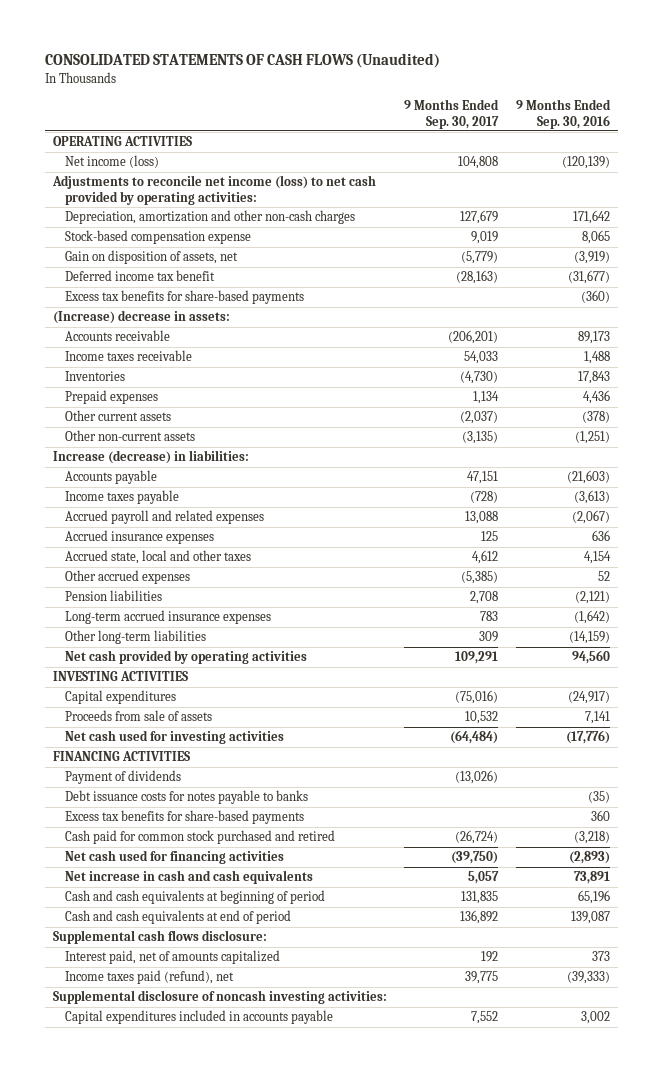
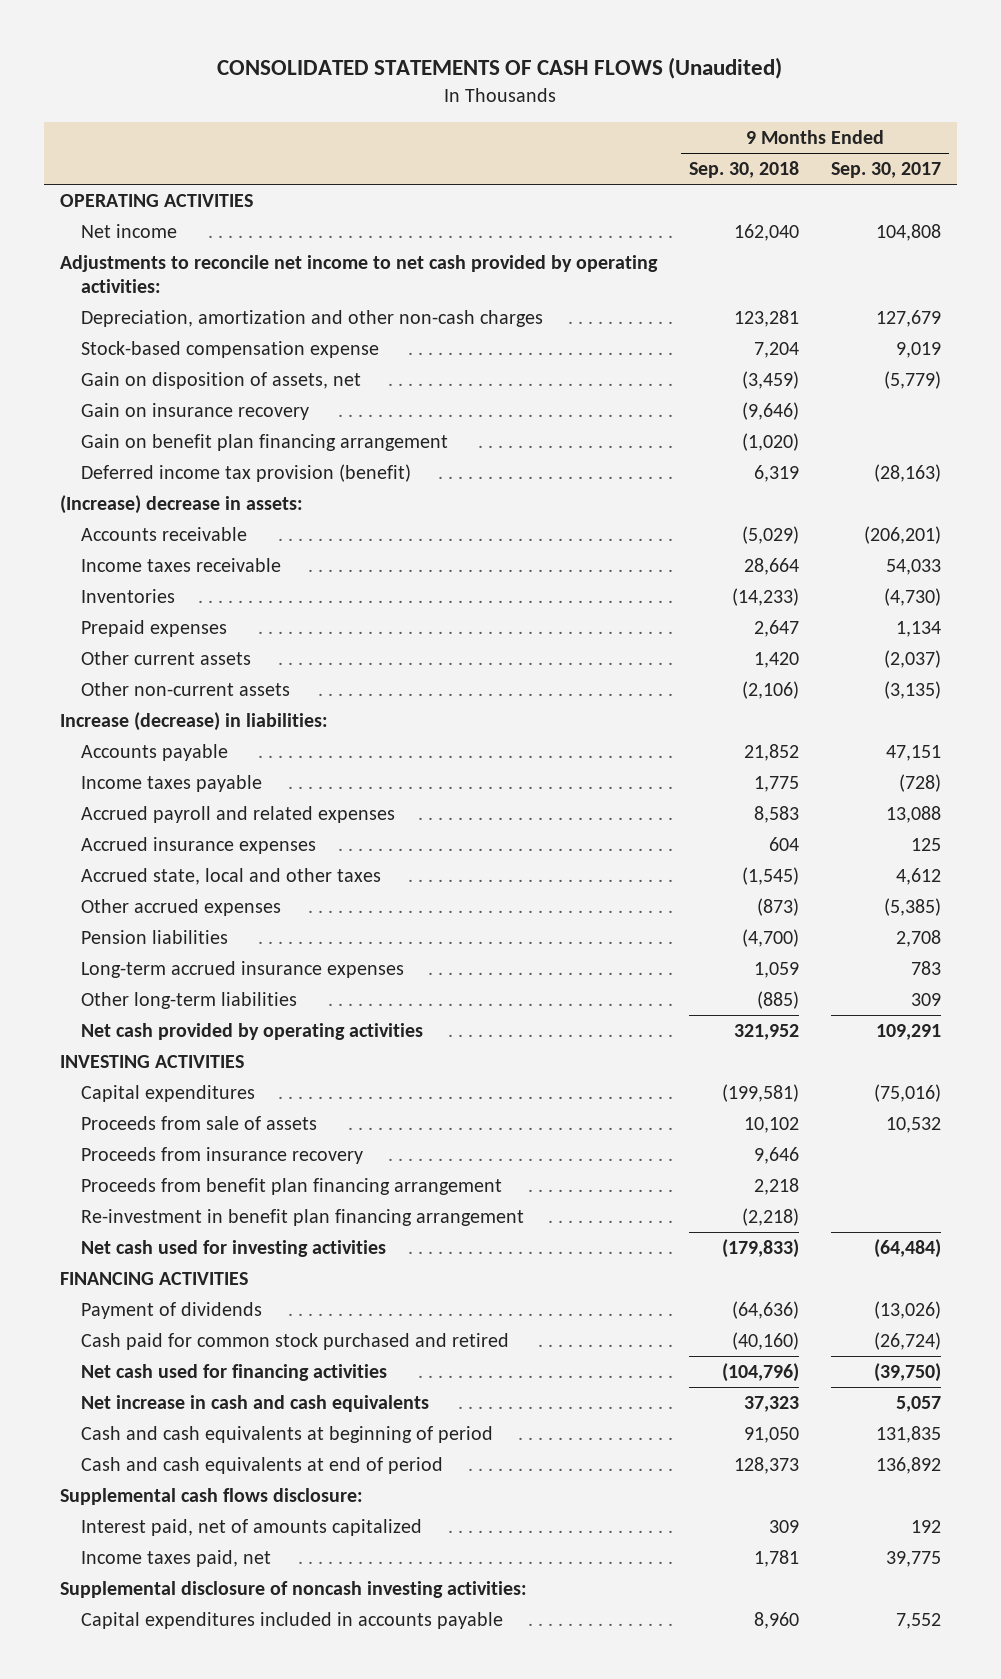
- | 9 Months Ended Sep. 30, 2017 | 9 Months Ended Sep. 30, 2016
+ | 9 Months Ended Sep. 30, 2018 | 9 Months Ended Sep. 30, 2017
- Net income (loss) | 104,808 | (120,139)
- Adjustments to reconcile net income (loss) to net cash provided by operating activities:
+ Net income | 162,040 | 104,808
+ Adjustments to reconcile net income to net cash provided by operating activities:
- Deferred income tax benefit | (28,163) | (31,677)
- Excess tax benefits for share-based payments | | (360)
+ Gain on insurance recovery | (9,646) |
+ Gain on benefit plan financing arrangement | (1,020) |
+ Deferred income tax provision (benefit) | 6,319 | (28,163)
+ Proceeds from insurance recovery | 9,646 |
+ Proceeds from benefit plan financing arrangement | 2,218 |
+ Re-investment in benefit plan financing arrangement | (2,218) |
- Debt issuance costs for notes payable to banks | | (35)
- Excess tax benefits for share-based payments | | 360
- Income taxes paid (refund), net | 39,775 | (39,333)
+ Income taxes paid, net | 1,781 | 39,775

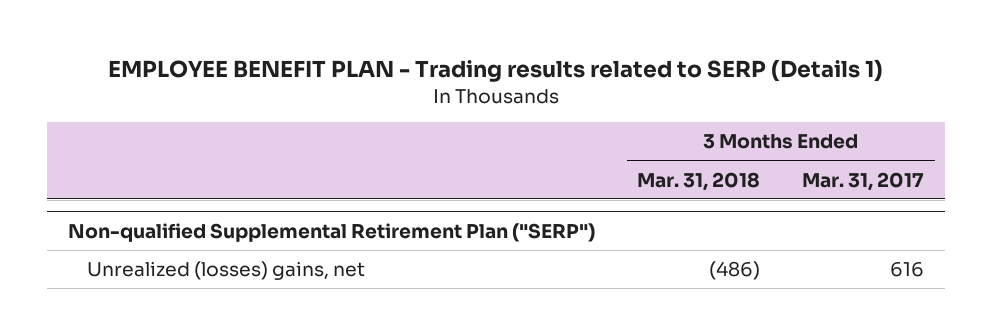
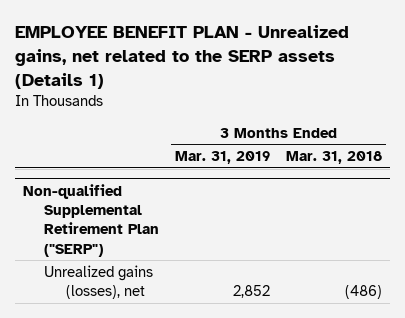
- EMPLOYEE BENEFIT PLAN - Trading results related to SERP (Details 1)
+ EMPLOYEE BENEFIT PLAN - Unrealized gains, net related to the SERP assets (Details 1)
- | 3 Months Ended Mar. 31, 2018 | 3 Months Ended Mar. 31, 2017
+ | 3 Months Ended Mar. 31, 2019 | 3 Months Ended Mar. 31, 2018
@ Non-qualified Supplemental Retirement Plan ("SERP")
- Unrealized (losses) gains, net | (486) | 616
+ Unrealized gains (losses), net | 2,852 | (486)

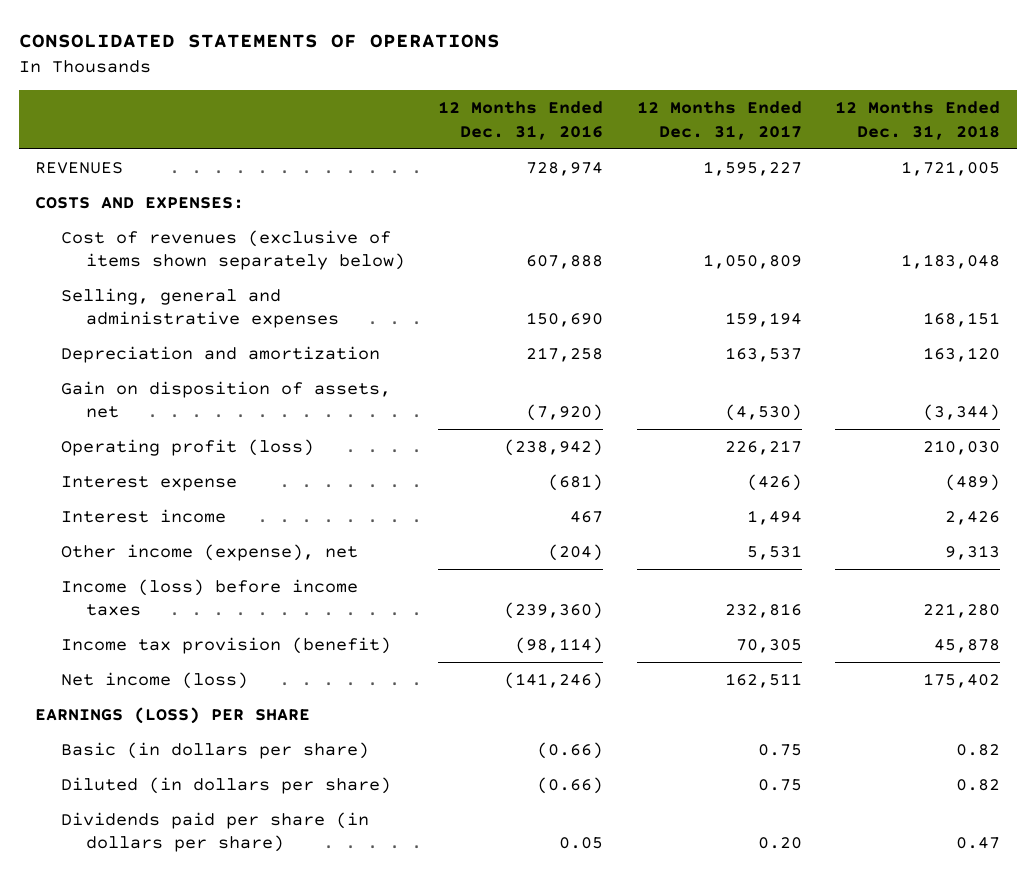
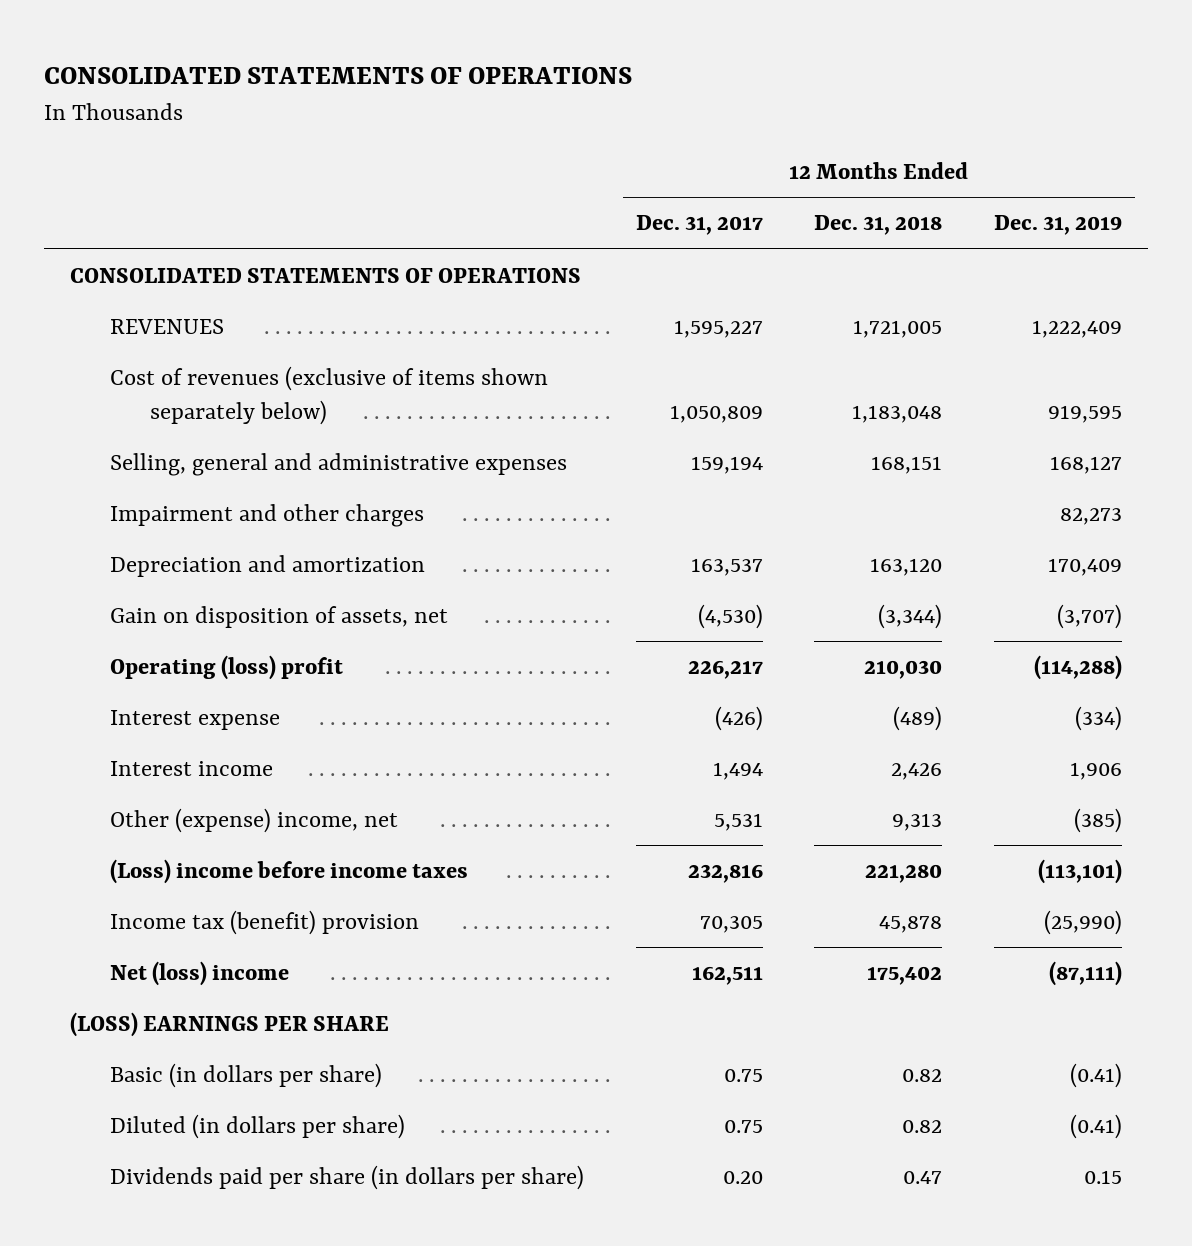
- | 12 Months Ended Dec. 31, 2016 | 12 Months Ended Dec. 31, 2017 | 12 Months Ended Dec. 31, 2018
+ | 12 Months Ended Dec. 31, 2017 | 12 Months Ended Dec. 31, 2018 | 12 Months Ended Dec. 31, 2019
+ CONSOLIDATED STATEMENTS OF OPERATIONS
- COSTS AND EXPENSES:
+ Impairment and other charges | | | 82,273
- Operating profit (loss) | (238,942) | 226,217 | 210,030
+ Operating (loss) profit | 226,217 | 210,030 | (114,288)
- Other income (expense), net | (204) | 5,531 | 9,313
- Income (loss) before income taxes | (239,360) | 232,816 | 221,280
- Income tax provision (benefit) | (98,114) | 70,305 | 45,878
- Net income (loss) | (141,246) | 162,511 | 175,402
- EARNINGS (LOSS) PER SHARE
+ Other (expense) income, net | 5,531 | 9,313 | (385)
+ (Loss) income before income taxes | 232,816 | 221,280 | (113,101)
+ Income tax (benefit) provision | 70,305 | 45,878 | (25,990)
+ Net (loss) income | 162,511 | 175,402 | (87,111)
+ (LOSS) EARNINGS PER SHARE

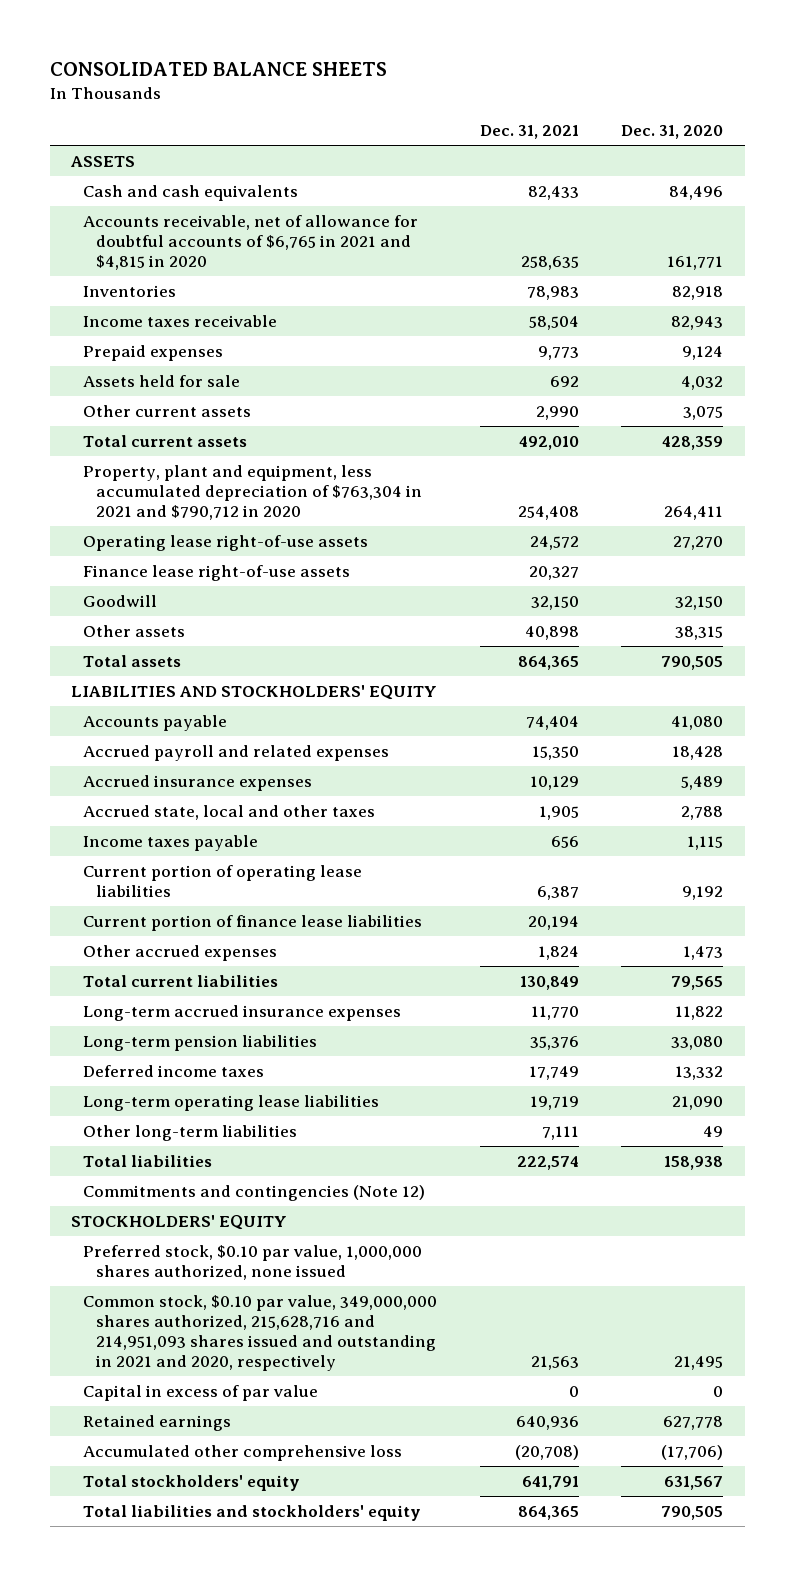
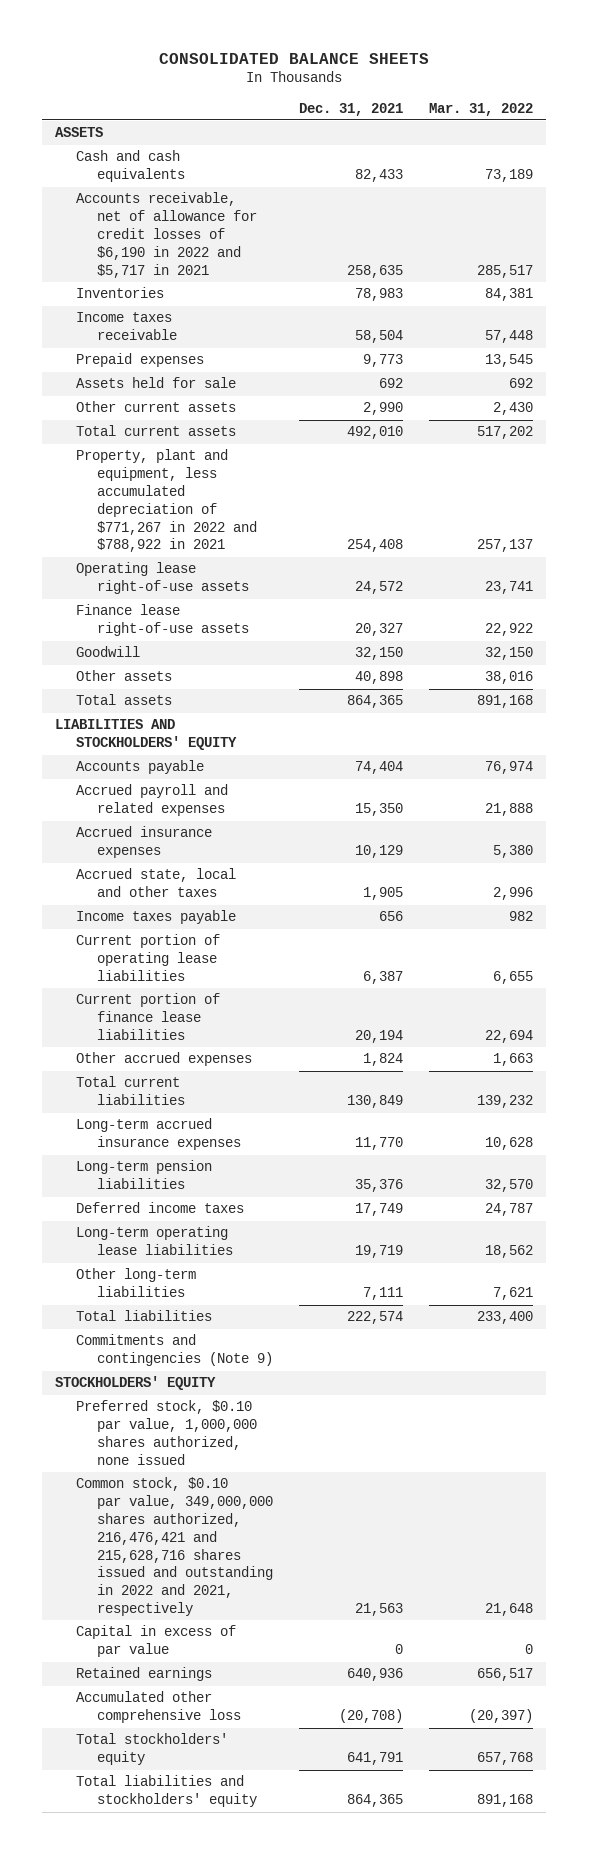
- | Dec. 31, 2021 | Dec. 31, 2020
+ | Dec. 31, 2021 | Mar. 31, 2022
- Accounts receivable, net of allowance for doubtful accounts of $6,765 in 2021 and $4,815 in 2020 | 258,635 | 161,771
+ Accounts receivable, net of allowance for credit losses of $6,190 in 2022 and $5,717 in 2021 | 258,635 | 285,517
- Property, plant and equipment, less accumulated depreciation of $763,304 in 2021 and $790,712 in 2020 | 254,408 | 264,411
+ Property, plant and equipment, less accumulated depreciation of $771,267 in 2022 and $788,922 in 2021 | 254,408 | 257,137
- Commitments and contingencies (Note 12)
+ Commitments and contingencies (Note 9)
- Common stock, $0.10 par value, 349,000,000 shares authorized, 215,628,716 and 214,951,093 shares issued and outstanding in 2021 and 2020, respectively | 21,563 | 21,495
+ Common stock, $0.10 par value, 349,000,000 shares authorized, 216,476,421 and 215,628,716 shares issued and outstanding in 2022 and 2021, respectively | 21,563 | 21,648

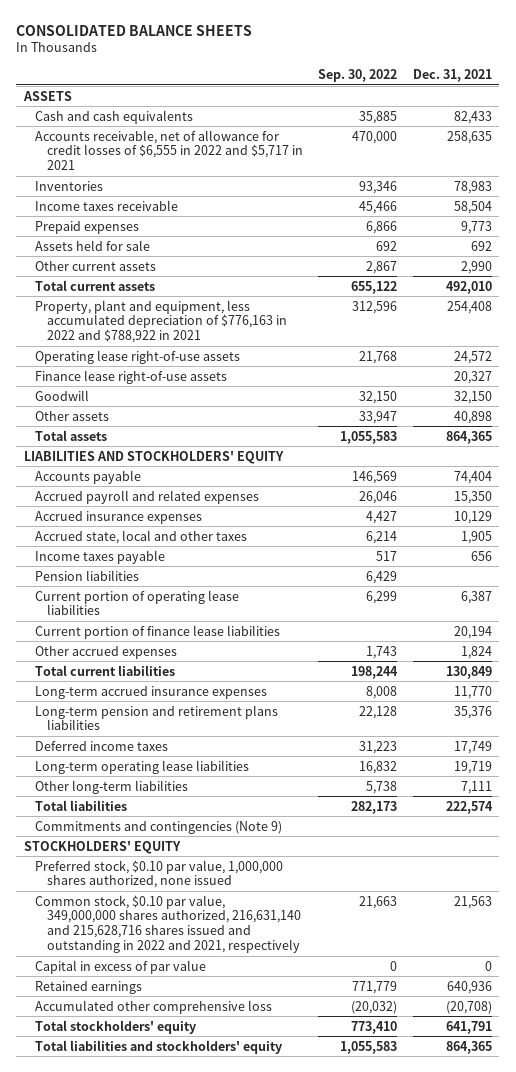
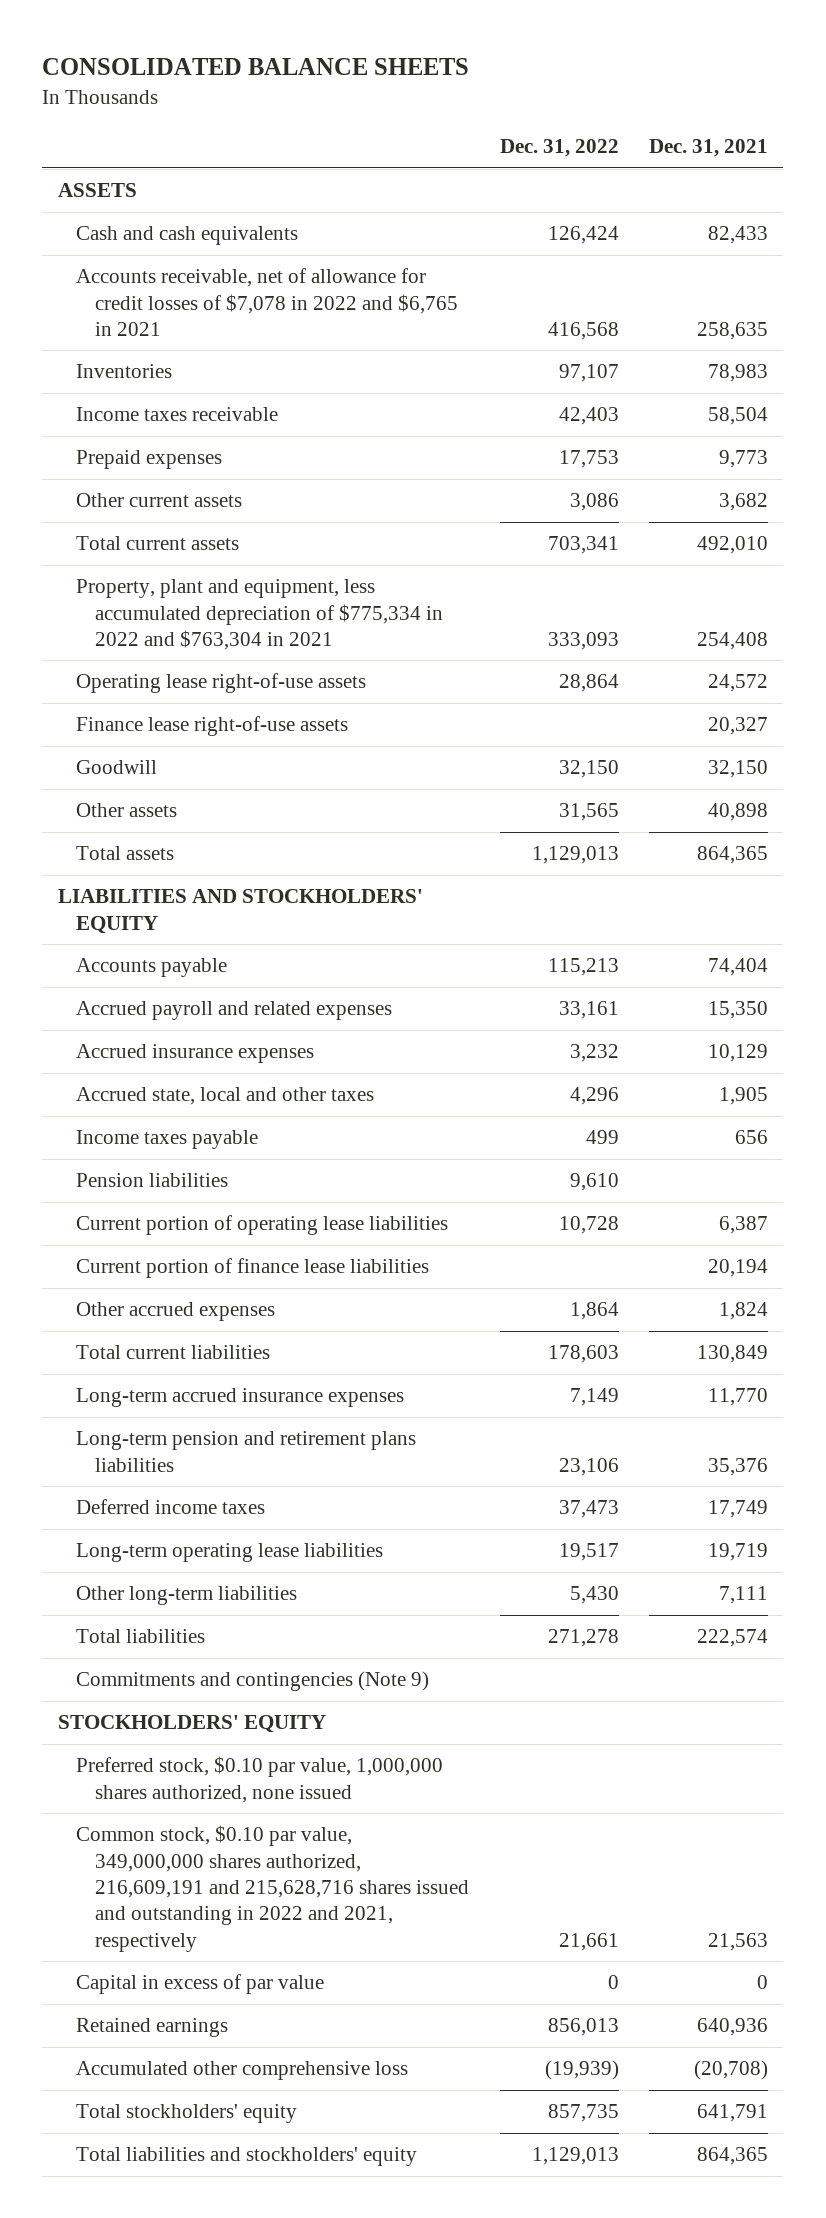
- | Sep. 30, 2022 | Dec. 31, 2021
+ | Dec. 31, 2022 | Dec. 31, 2021
- Accounts receivable, net of allowance for credit losses of $6,555 in 2022 and $5,717 in 2021 | 470,000 | 258,635
+ Accounts receivable, net of allowance for credit losses of $7,078 in 2022 and $6,765 in 2021 | 416,568 | 258,635
- Assets held for sale | 692 | 692
- Other current assets | 2,867 | 2,990
+ Other current assets | 3,086 | 3,682
- Property, plant and equipment, less accumulated depreciation of $776,163 in 2022 and $788,922 in 2021 | 312,596 | 254,408
+ Property, plant and equipment, less accumulated depreciation of $775,334 in 2022 and $763,304 in 2021 | 333,093 | 254,408
- Common stock, $0.10 par value, 349,000,000 shares authorized, 216,631,140 and 215,628,716 shares issued and outstanding in 2022 and 2021, respectively | 21,663 | 21,563
+ Common stock, $0.10 par value, 349,000,000 shares authorized, 216,609,191 and 215,628,716 shares issued and outstanding in 2022 and 2021, respectively | 21,661 | 21,563

